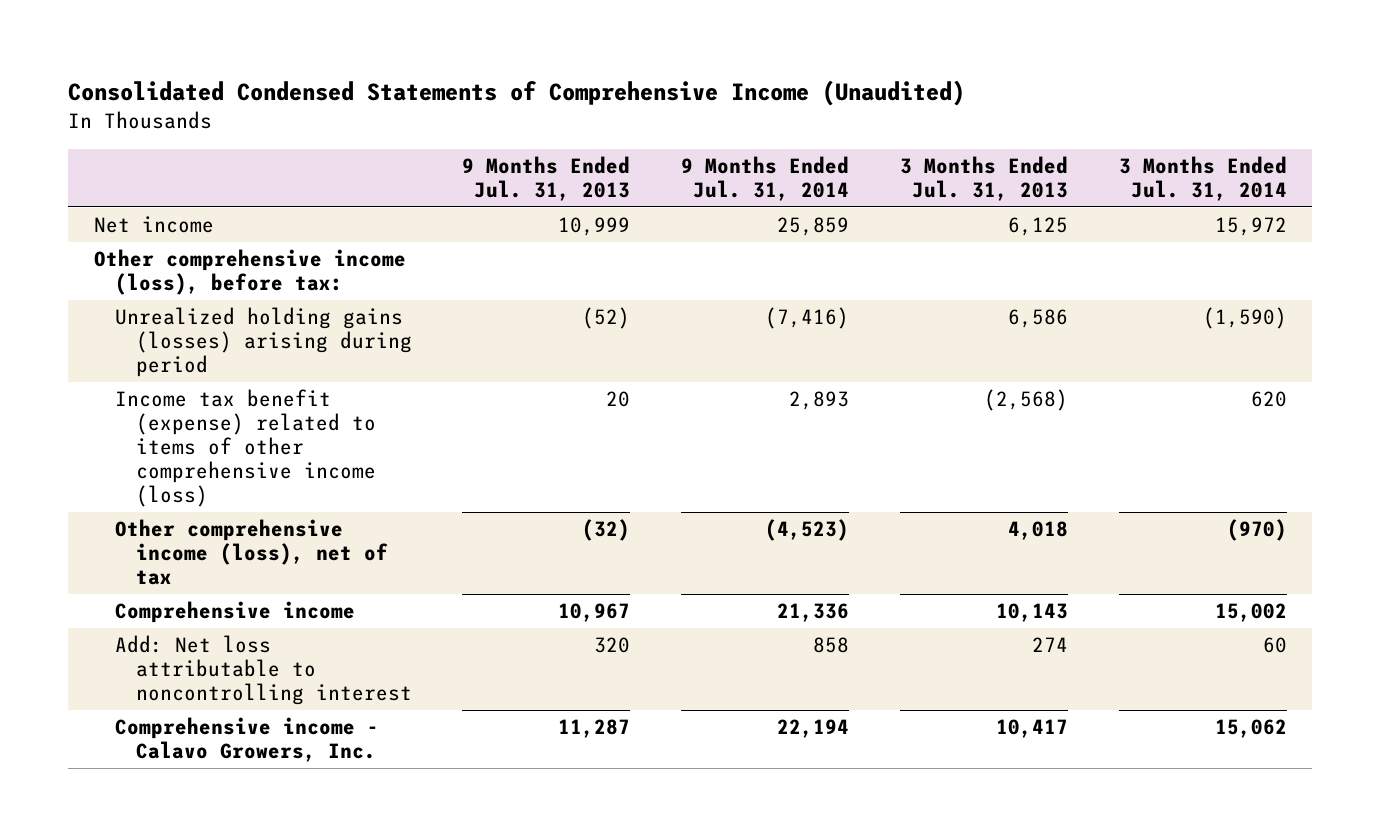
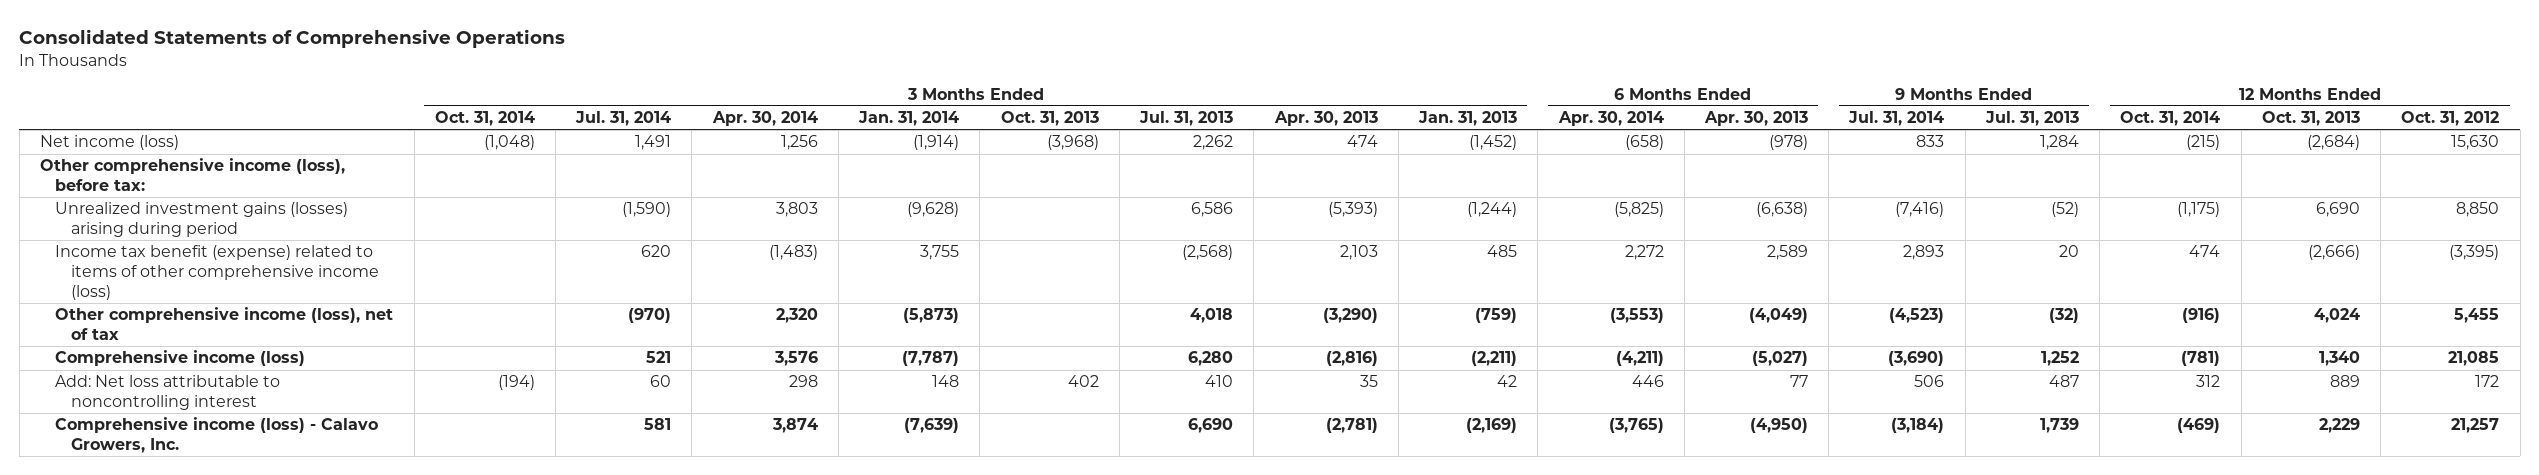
- Consolidated Condensed Statements of Comprehensive Income (Unaudited)
+ Consolidated Statements of Comprehensive Operations
- | 9 Months Ended Jul. 31, 2013 | 9 Months Ended Jul. 31, 2014 | 3 Months Ended Jul. 31, 2013 | 3 Months Ended Jul. 31, 2014
+ | 3 Months Ended Oct. 31, 2014 | 3 Months Ended Jul. 31, 2014 | 3 Months Ended Apr. 30, 2014 | 3 Months Ended Jan. 31, 2014 | 3 Months Ended Oct. 31, 2013 | 3 Months Ended Jul. 31, 2013 | 3 Months Ended Apr. 30, 2013 | 3 Months Ended Jan. 31, 2013 | 6 Months Ended Apr. 30, 2014 | 6 Months Ended Apr. 30, 2013 | 9 Months Ended Jul. 31, 2014 | 9 Months Ended Jul. 31, 2013 | 12 Months Ended Oct. 31, 2014 | 12 Months Ended Oct. 31, 2013 | 12 Months Ended Oct. 31, 2012
- Net income | 10,999 | 25,859 | 6,125 | 15,972
+ Net income (loss) | (1,048) | 1,491 | 1,256 | (1,914) | (3,968) | 2,262 | 474 | (1,452) | (658) | (978) | 833 | 1,284 | (215) | (2,684) | 15,630
- Unrealized holding gains (losses) arising during period | (52) | (7,416) | 6,586 | (1,590)
+ Unrealized investment gains (losses) arising during period | | (1,590) | 3,803 | (9,628) | | 6,586 | (5,393) | (1,244) | (5,825) | (6,638) | (7,416) | (52) | (1,175) | 6,690 | 8,850
- Comprehensive income | 10,967 | 21,336 | 10,143 | 15,002
- Add: Net loss attributable to noncontrolling interest | 320 | 858 | 274 | 60
- Comprehensive income - Calavo Growers, Inc. | 11,287 | 22,194 | 10,417 | 15,062
+ Comprehensive income (loss) | | 521 | 3,576 | (7,787) | | 6,280 | (2,816) | (2,211) | (4,211) | (5,027) | (3,690) | 1,252 | (781) | 1,340 | 21,085
+ Add: Net loss attributable to noncontrolling interest | (194) | 60 | 298 | 148 | 402 | 410 | 35 | 42 | 446 | 77 | 506 | 487 | 312 | 889 | 172
+ Comprehensive income (loss) - Calavo Growers, Inc. | | 581 | 3,874 | (7,639) | | 6,690 | (2,781) | (2,169) | (3,765) | (4,950) | (3,184) | 1,739 | (469) | 2,229 | 21,257

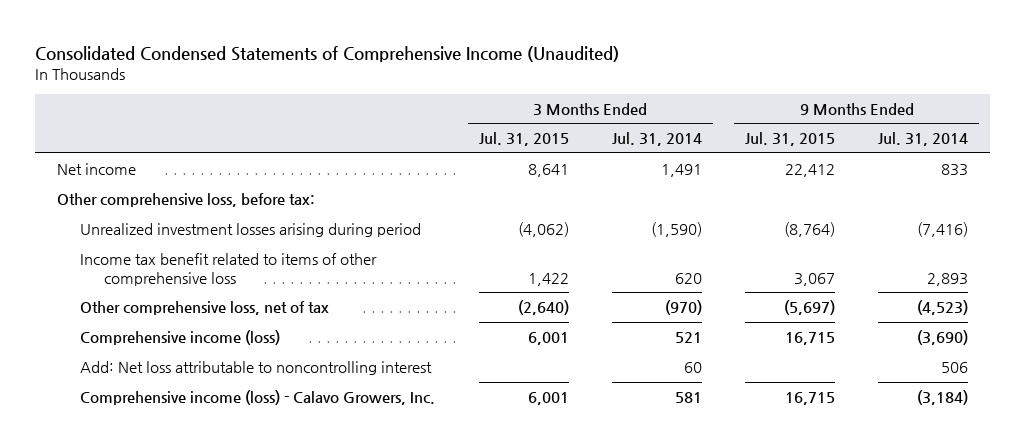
- Consolidated Statements of Comprehensive Operations
+ Consolidated Condensed Statements of Comprehensive Income (Unaudited)
- | 3 Months Ended Oct. 31, 2014 | 3 Months Ended Jul. 31, 2014 | 3 Months Ended Apr. 30, 2014 | 3 Months Ended Jan. 31, 2014 | 3 Months Ended Oct. 31, 2013 | 3 Months Ended Jul. 31, 2013 | 3 Months Ended Apr. 30, 2013 | 3 Months Ended Jan. 31, 2013 | 6 Months Ended Apr. 30, 2014 | 6 Months Ended Apr. 30, 2013 | 9 Months Ended Jul. 31, 2014 | 9 Months Ended Jul. 31, 2013 | 12 Months Ended Oct. 31, 2014 | 12 Months Ended Oct. 31, 2013 | 12 Months Ended Oct. 31, 2012
+ | 3 Months Ended Jul. 31, 2015 | 3 Months Ended Jul. 31, 2014 | 9 Months Ended Jul. 31, 2015 | 9 Months Ended Jul. 31, 2014
- Net income (loss) | (1,048) | 1,491 | 1,256 | (1,914) | (3,968) | 2,262 | 474 | (1,452) | (658) | (978) | 833 | 1,284 | (215) | (2,684) | 15,630
- Other comprehensive income (loss), before tax:
- Unrealized investment gains (losses) arising during period | | (1,590) | 3,803 | (9,628) | | 6,586 | (5,393) | (1,244) | (5,825) | (6,638) | (7,416) | (52) | (1,175) | 6,690 | 8,850
- Income tax benefit (expense) related to items of other comprehensive income (loss) | | 620 | (1,483) | 3,755 | | (2,568) | 2,103 | 485 | 2,272 | 2,589 | 2,893 | 20 | 474 | (2,666) | (3,395)
- Other comprehensive income (loss), net of tax | | (970) | 2,320 | (5,873) | | 4,018 | (3,290) | (759) | (3,553) | (4,049) | (4,523) | (32) | (916) | 4,024 | 5,455
+ Net income | 8,641 | 1,491 | 22,412 | 833
+ Other comprehensive loss, before tax:
+ Unrealized investment losses arising during period | (4,062) | (1,590) | (8,764) | (7,416)
+ Income tax benefit related to items of other comprehensive loss | 1,422 | 620 | 3,067 | 2,893
+ Other comprehensive loss, net of tax | (2,640) | (970) | (5,697) | (4,523)

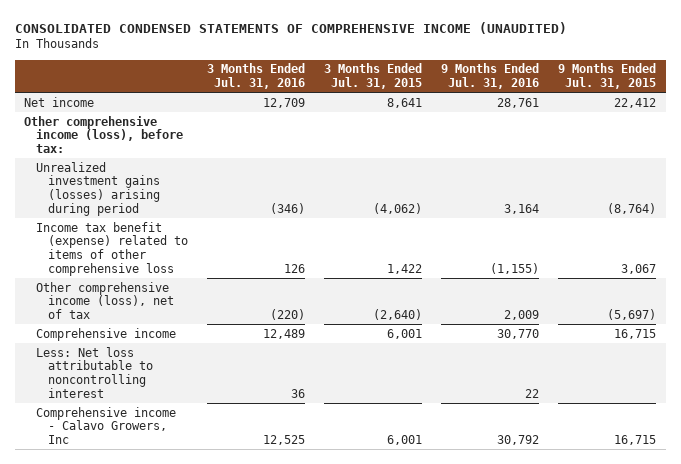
- Consolidated Condensed Statements of Comprehensive Income (Unaudited)
+ CONSOLIDATED CONDENSED STATEMENTS OF COMPREHENSIVE INCOME (UNAUDITED)
- | 3 Months Ended Jul. 31, 2015 | 3 Months Ended Jul. 31, 2014 | 9 Months Ended Jul. 31, 2015 | 9 Months Ended Jul. 31, 2014
+ | 3 Months Ended Jul. 31, 2016 | 3 Months Ended Jul. 31, 2015 | 9 Months Ended Jul. 31, 2016 | 9 Months Ended Jul. 31, 2015
- Other comprehensive loss, before tax:
- Unrealized investment losses arising during period | (4,062) | (1,590) | (8,764) | (7,416)
- Income tax benefit related to items of other comprehensive loss | 1,422 | 620 | 3,067 | 2,893
- Other comprehensive loss, net of tax | (2,640) | (970) | (5,697) | (4,523)
- Comprehensive income (loss) | 6,001 | 521 | 16,715 | (3,690)
- Add: Net loss attributable to noncontrolling interest | | 60 | | 506
- Comprehensive income (loss) - Calavo Growers, Inc. | 6,001 | 581 | 16,715 | (3,184)
+ Other comprehensive income (loss), before tax:
+ Unrealized investment gains (losses) arising during period | (346) | (4,062) | 3,164 | (8,764)
+ Income tax benefit (expense) related to items of other comprehensive loss | 126 | 1,422 | (1,155) | 3,067
+ Other comprehensive income (loss), net of tax | (220) | (2,640) | 2,009 | (5,697)
+ Comprehensive income | 12,489 | 6,001 | 30,770 | 16,715
+ Less: Net loss attributable to noncontrolling interest | 36 | | 22 |
+ Comprehensive income - Calavo Growers, Inc | 12,525 | 6,001 | 30,792 | 16,715

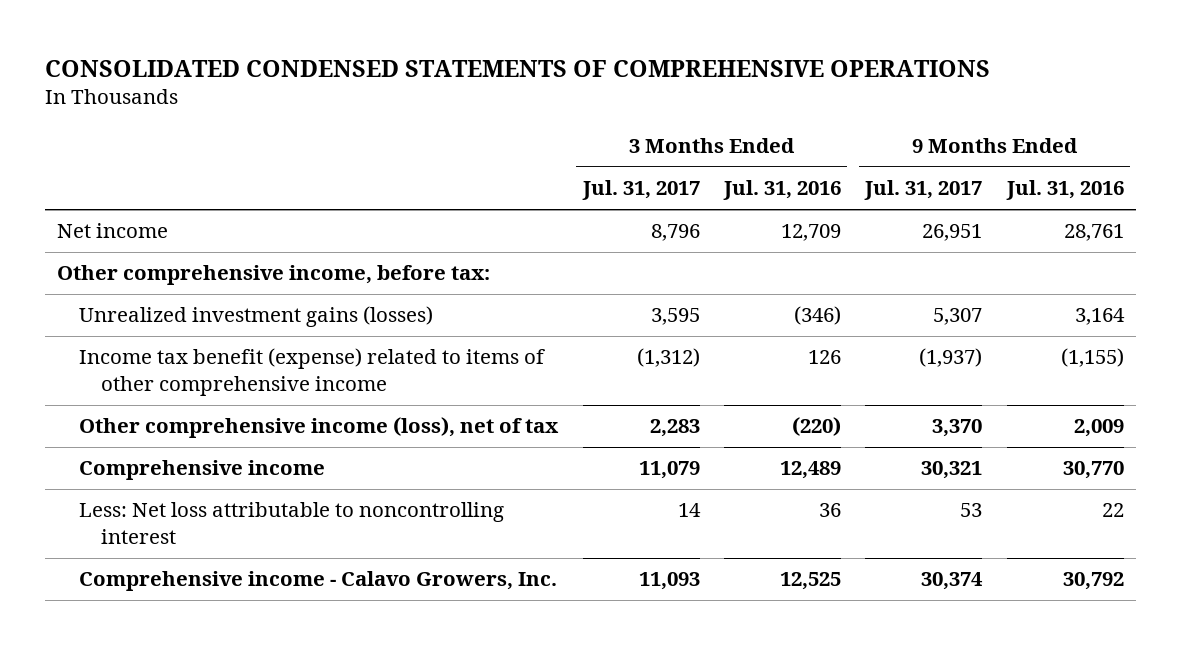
- CONSOLIDATED CONDENSED STATEMENTS OF COMPREHENSIVE INCOME (UNAUDITED)
+ CONSOLIDATED CONDENSED STATEMENTS OF COMPREHENSIVE OPERATIONS
- | 3 Months Ended Jul. 31, 2016 | 3 Months Ended Jul. 31, 2015 | 9 Months Ended Jul. 31, 2016 | 9 Months Ended Jul. 31, 2015
+ | 3 Months Ended Jul. 31, 2017 | 3 Months Ended Jul. 31, 2016 | 9 Months Ended Jul. 31, 2017 | 9 Months Ended Jul. 31, 2016
- Other comprehensive income (loss), before tax:
- Unrealized investment gains (losses) arising during period | (346) | (4,062) | 3,164 | (8,764)
- Income tax benefit (expense) related to items of other comprehensive loss | 126 | 1,422 | (1,155) | 3,067
+ Other comprehensive income, before tax:
+ Unrealized investment gains (losses) | 3,595 | (346) | 5,307 | 3,164
+ Income tax benefit (expense) related to items of other comprehensive income | (1,312) | 126 | (1,937) | (1,155)
- Comprehensive income - Calavo Growers, Inc | 12,525 | 6,001 | 30,792 | 16,715
+ Comprehensive income - Calavo Growers, Inc. | 11,093 | 12,525 | 30,374 | 30,792

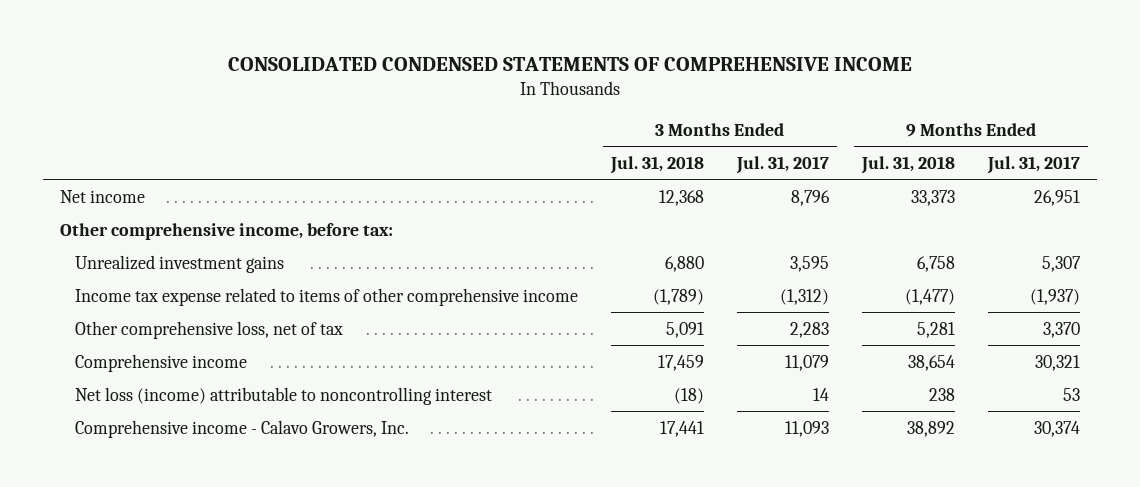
- CONSOLIDATED CONDENSED STATEMENTS OF COMPREHENSIVE OPERATIONS
+ CONSOLIDATED CONDENSED STATEMENTS OF COMPREHENSIVE INCOME
- | 3 Months Ended Jul. 31, 2017 | 3 Months Ended Jul. 31, 2016 | 9 Months Ended Jul. 31, 2017 | 9 Months Ended Jul. 31, 2016
+ | 3 Months Ended Jul. 31, 2018 | 3 Months Ended Jul. 31, 2017 | 9 Months Ended Jul. 31, 2018 | 9 Months Ended Jul. 31, 2017
- Unrealized investment gains (losses) | 3,595 | (346) | 5,307 | 3,164
- Income tax benefit (expense) related to items of other comprehensive income | (1,312) | 126 | (1,937) | (1,155)
- Other comprehensive income (loss), net of tax | 2,283 | (220) | 3,370 | 2,009
+ Unrealized investment gains | 6,880 | 3,595 | 6,758 | 5,307
+ Income tax expense related to items of other comprehensive income | (1,789) | (1,312) | (1,477) | (1,937)
+ Other comprehensive loss, net of tax | 5,091 | 2,283 | 5,281 | 3,370
- Less: Net loss attributable to noncontrolling interest | 14 | 36 | 53 | 22
+ Net loss (income) attributable to noncontrolling interest | (18) | 14 | 238 | 53

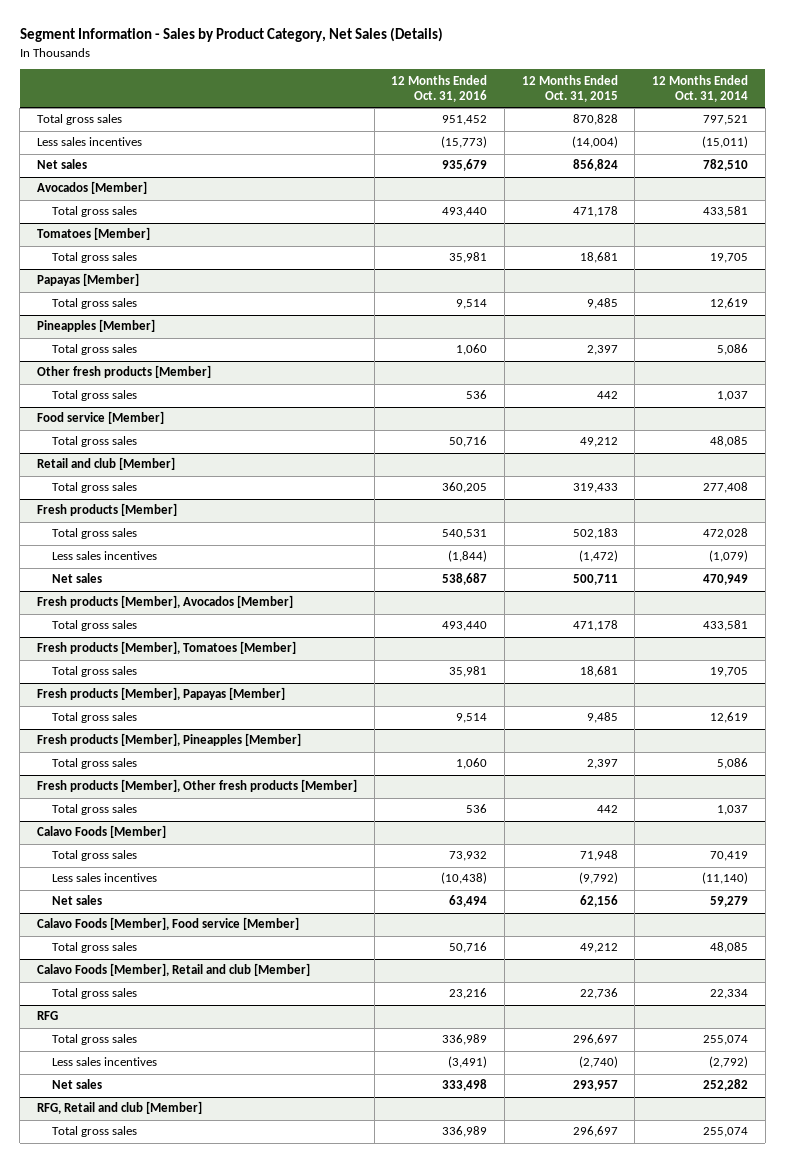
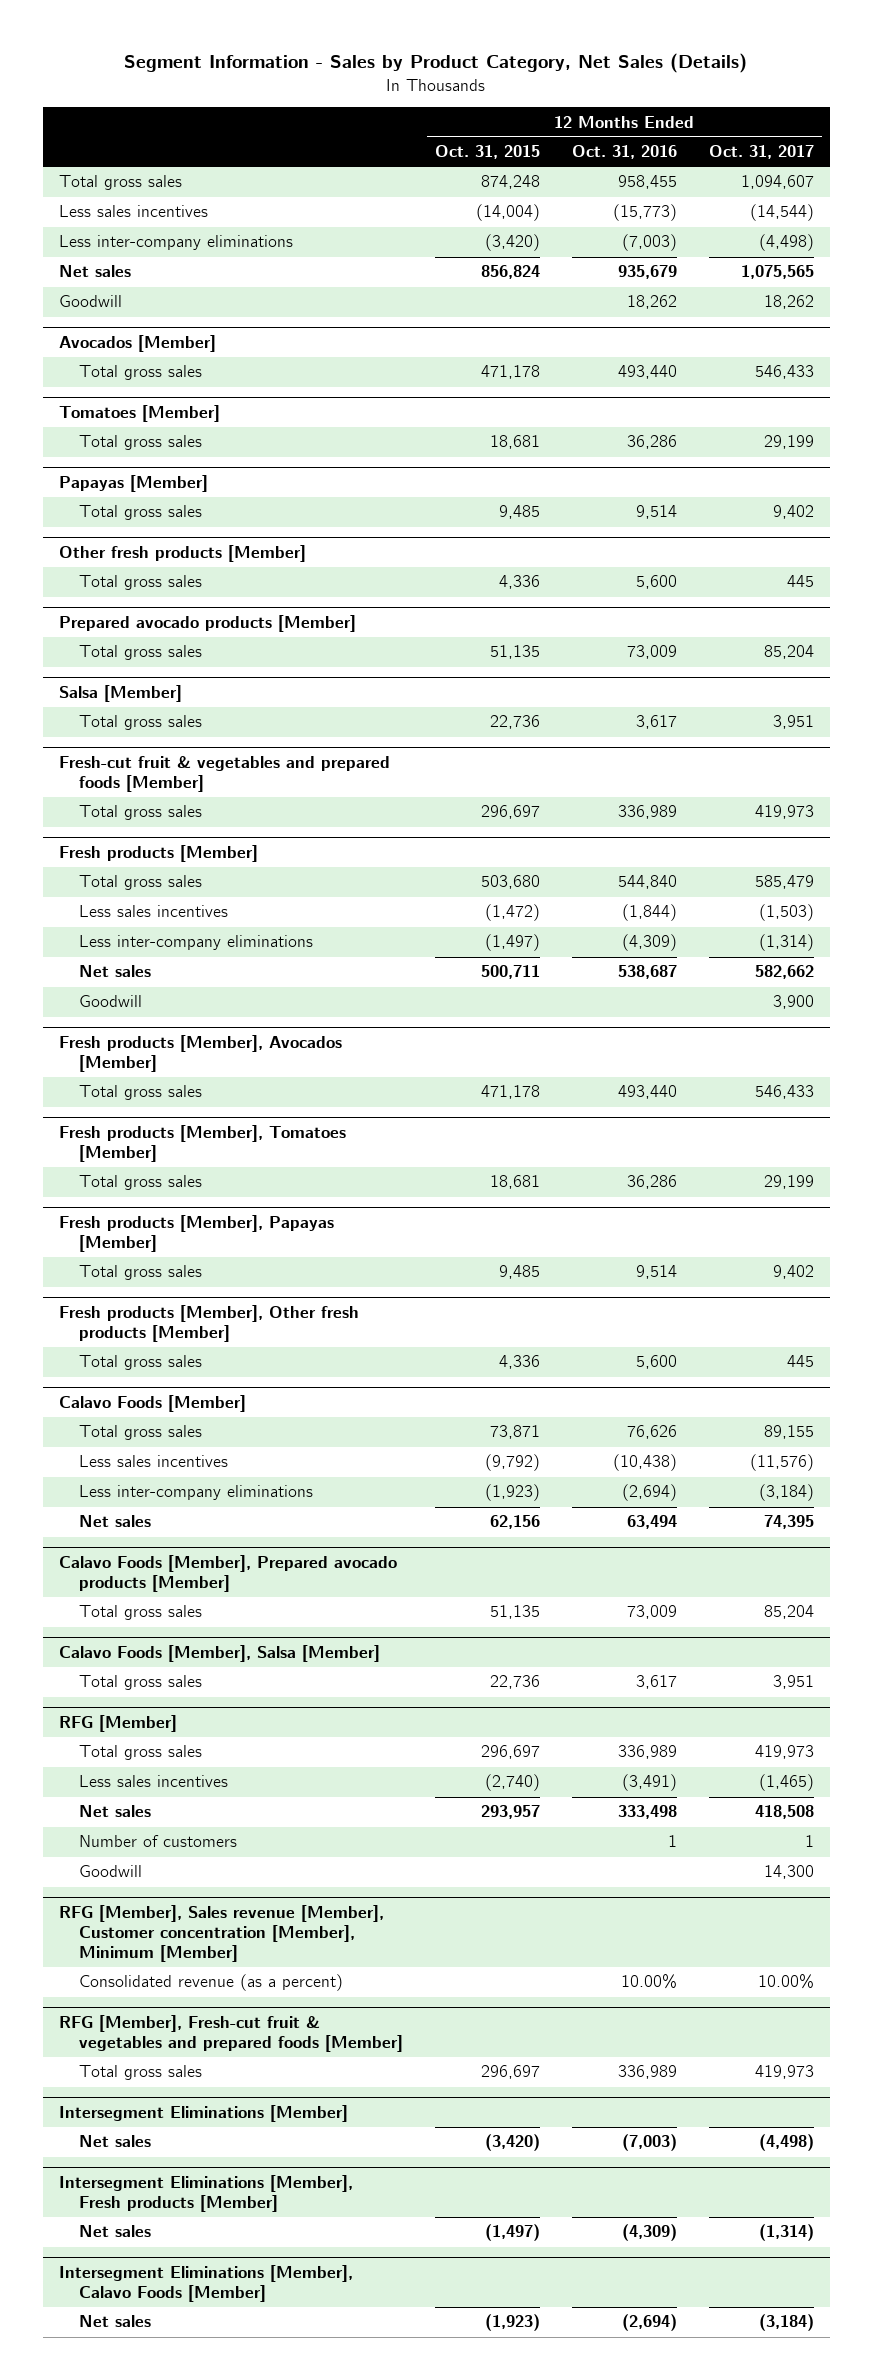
- | 12 Months Ended Oct. 31, 2016 | 12 Months Ended Oct. 31, 2015 | 12 Months Ended Oct. 31, 2014
+ | 12 Months Ended Oct. 31, 2015 | 12 Months Ended Oct. 31, 2016 | 12 Months Ended Oct. 31, 2017
- Total gross sales | 951,452 | 870,828 | 797,521
+ Total gross sales | 874,248 | 958,455 | 1,094,607
+ Less inter-company eliminations | (3,420) | (7,003) | (4,498)
+ Goodwill | | 18,262 | 18,262
@ Tomatoes [Member]
- Total gross sales | 35,981 | 18,681 | 19,705
+ Total gross sales | 18,681 | 36,286 | 29,199
- Pineapples [Member]
- Total gross sales | 1,060 | 2,397 | 5,086
@ Other fresh products [Member]
- Total gross sales | 536 | 442 | 1,037
- Food service [Member]
- Total gross sales | 50,716 | 49,212 | 48,085
- Retail and club [Member]
- Total gross sales | 360,205 | 319,433 | 277,408
@ Other fresh products [Member]
+ Total gross sales | 4,336 | 5,600 | 445
+ Prepared avocado products [Member]
+ Total gross sales | 51,135 | 73,009 | 85,204
+ Salsa [Member]
+ Total gross sales | 22,736 | 3,617 | 3,951
+ Fresh-cut fruit & vegetables and prepared foods [Member]
+ Total gross sales | 296,697 | 336,989 | 419,973
@ Fresh products [Member]
- Total gross sales | 540,531 | 502,183 | 472,028
+ Total gross sales | 503,680 | 544,840 | 585,479
+ Less inter-company eliminations | (1,497) | (4,309) | (1,314)
+ Goodwill | | | 3,900
@ Fresh products [Member], Tomatoes [Member]
- Total gross sales | 35,981 | 18,681 | 19,705
+ Total gross sales | 18,681 | 36,286 | 29,199
- Fresh products [Member], Pineapples [Member]
- Total gross sales | 1,060 | 2,397 | 5,086
@ Fresh products [Member], Other fresh products [Member]
- Total gross sales | 536 | 442 | 1,037
+ Total gross sales | 4,336 | 5,600 | 445
@ Calavo Foods [Member]
- Total gross sales | 73,932 | 71,948 | 70,419
+ Total gross sales | 73,871 | 76,626 | 89,155
+ Less inter-company eliminations | (1,923) | (2,694) | (3,184)
- Calavo Foods [Member], Food service [Member]
- Total gross sales | 50,716 | 49,212 | 48,085
- Calavo Foods [Member], Retail and club [Member]
- Total gross sales | 23,216 | 22,736 | 22,334
- RFG
+ Calavo Foods [Member], Prepared avocado products [Member]
+ Total gross sales | 51,135 | 73,009 | 85,204
+ Calavo Foods [Member], Salsa [Member]
+ Total gross sales | 22,736 | 3,617 | 3,951
+ RFG [Member]
- RFG, Retail and club [Member]
+ Number of customers | | 1 | 1
+ Goodwill | | | 14,300
+ RFG [Member], Sales revenue [Member], Customer concentration [Member], Minimum [Member]
+ Consolidated revenue (as a percent) | | 10.00% | 10.00%
+ RFG [Member], Fresh-cut fruit & vegetables and prepared foods [Member]
+ Intersegment Eliminations [Member]
+ Net sales | (3,420) | (7,003) | (4,498)
+ Intersegment Eliminations [Member], Fresh products [Member]
+ Net sales | (1,497) | (4,309) | (1,314)
+ Intersegment Eliminations [Member], Calavo Foods [Member]
+ Net sales | (1,923) | (2,694) | (3,184)

